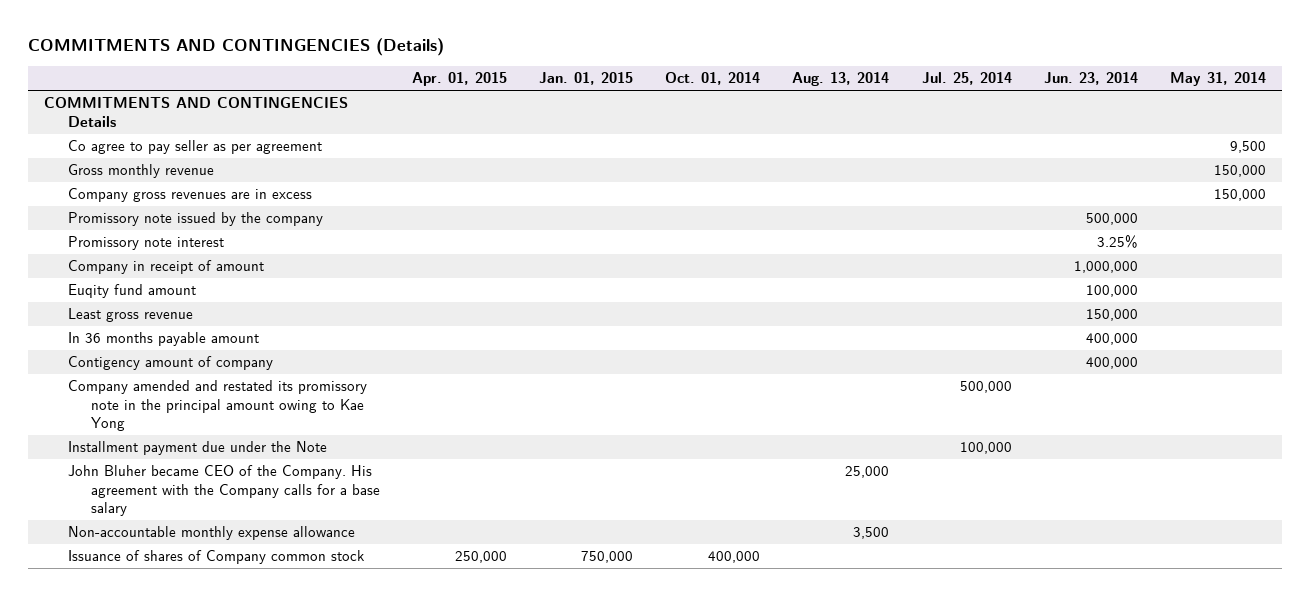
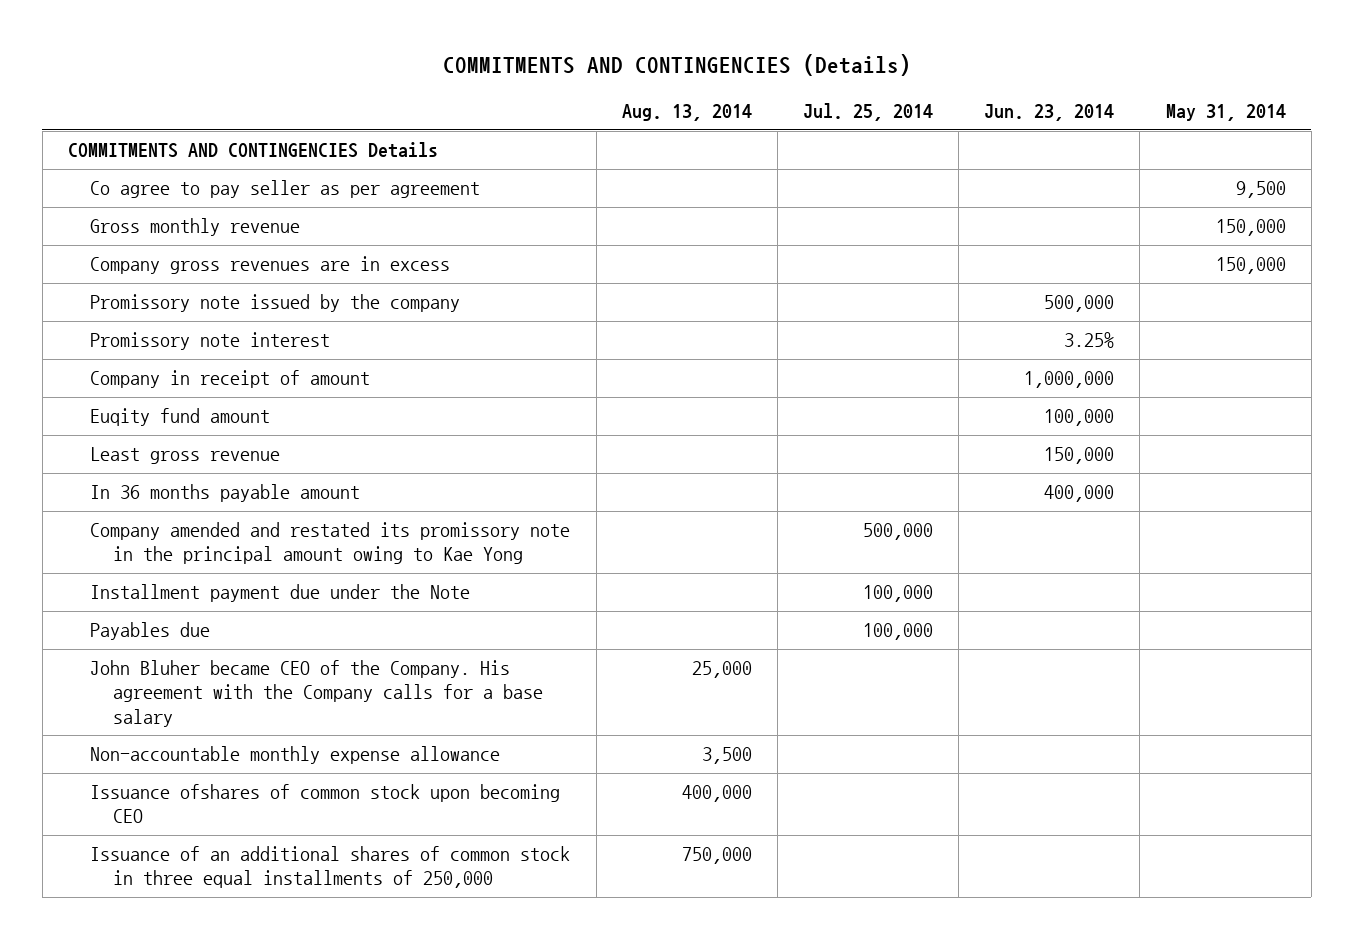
- | Apr. 01, 2015 | Jan. 01, 2015 | Oct. 01, 2014 | Aug. 13, 2014 | Jul. 25, 2014 | Jun. 23, 2014 | May 31, 2014
+ | Aug. 13, 2014 | Jul. 25, 2014 | Jun. 23, 2014 | May 31, 2014
- Contigency amount of company | | | | | | 400,000 |
+ Payables due | | 100,000 | |
- Issuance of shares of Company common stock | 250,000 | 750,000 | 400,000 | | | |
+ Issuance ofshares of common stock upon becoming CEO | 400,000 | | |
+ Issuance of an additional shares of common stock in three equal installments of 250,000 | 750,000 | | |

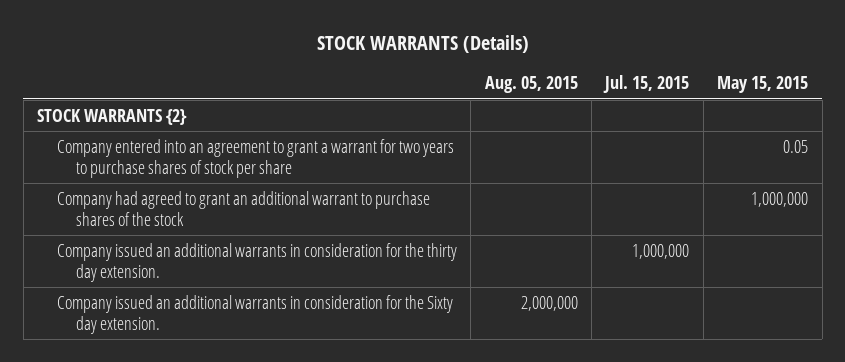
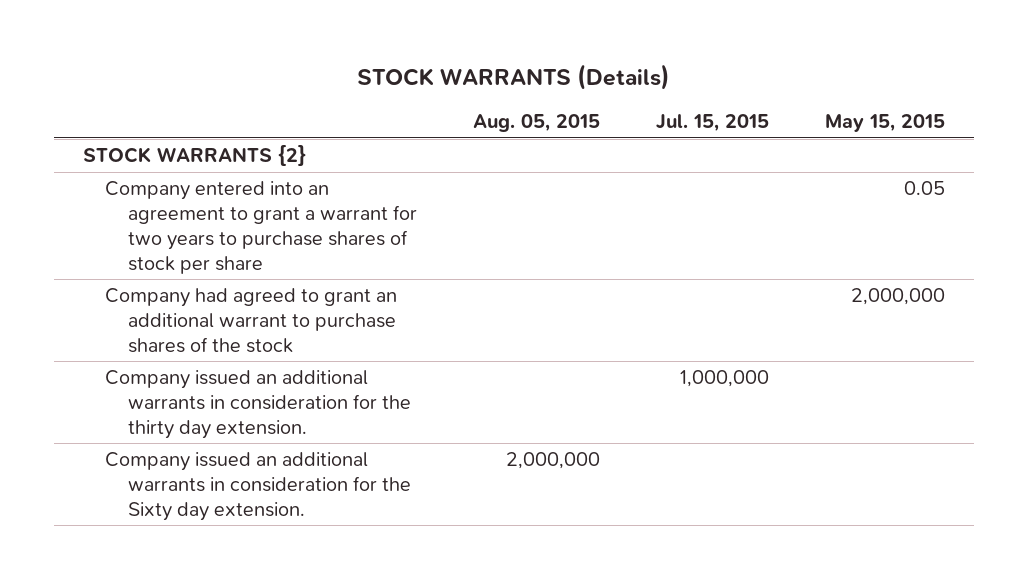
- Company had agreed to grant an additional warrant to purchase shares of the stock | | | 1,000,000
+ Company had agreed to grant an additional warrant to purchase shares of the stock | | | 2,000,000

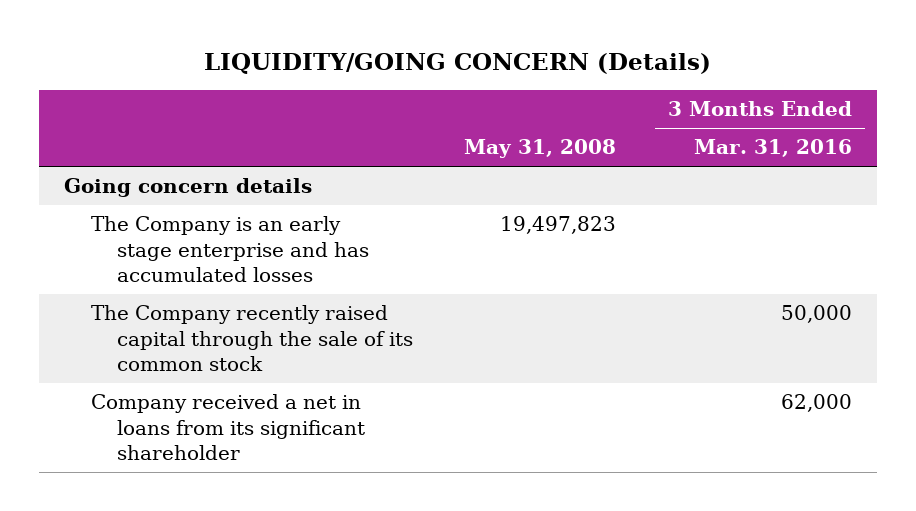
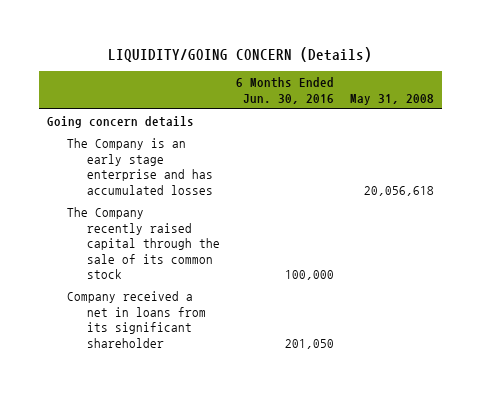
- | May 31, 2008 | 3 Months Ended Mar. 31, 2016
+ | 6 Months Ended Jun. 30, 2016 | May 31, 2008
- The Company is an early stage enterprise and has accumulated losses | 19,497,823 |
+ The Company is an early stage enterprise and has accumulated losses | | 20,056,618

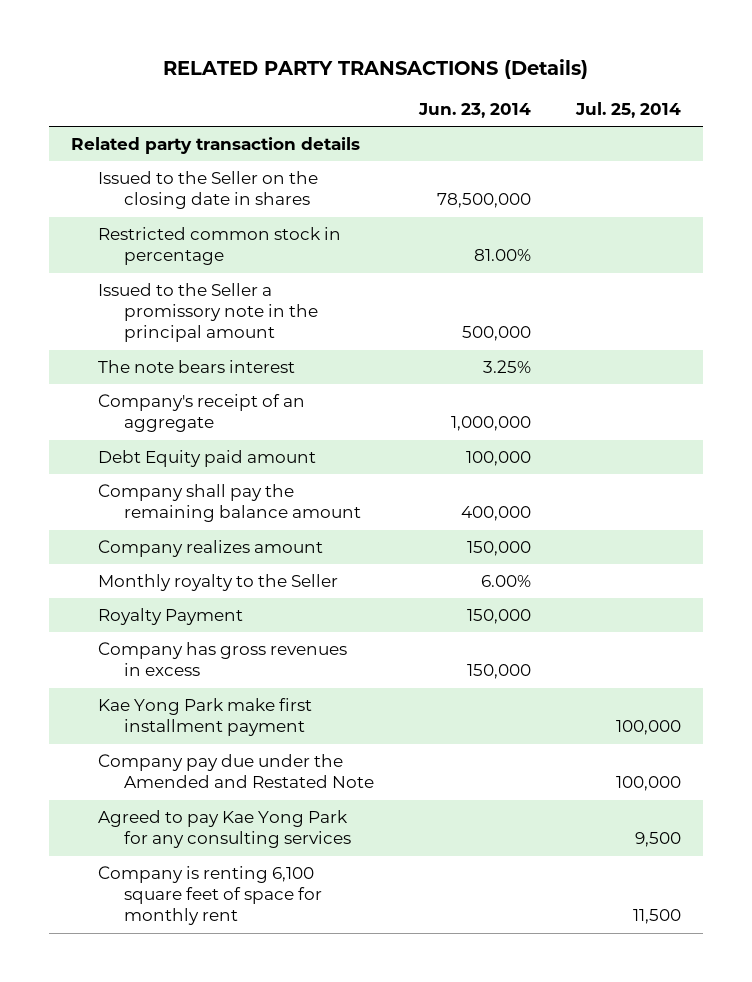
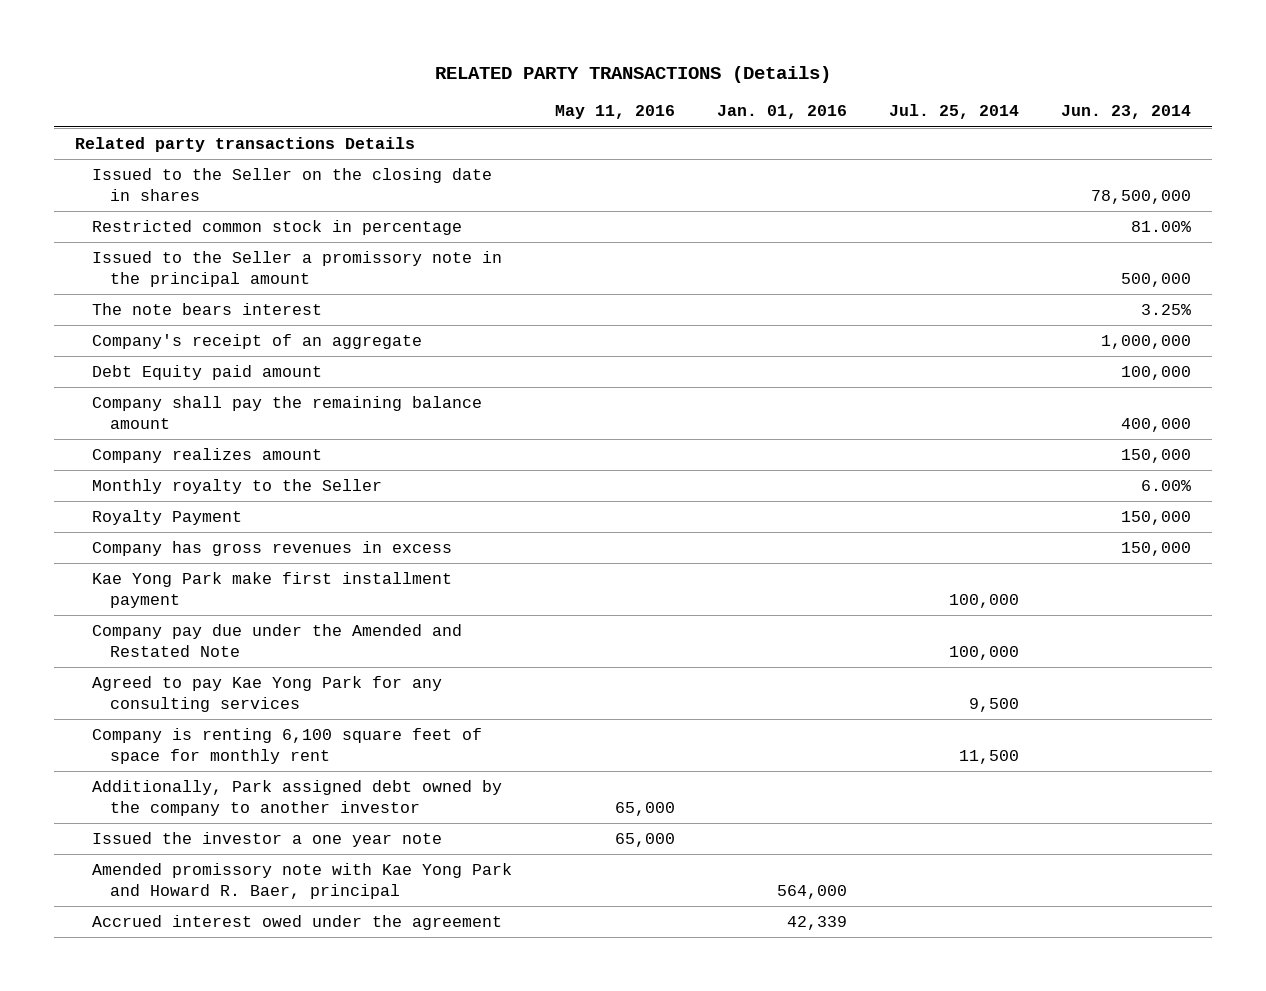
- | Jun. 23, 2014 | Jul. 25, 2014
+ | May 11, 2016 | Jan. 01, 2016 | Jul. 25, 2014 | Jun. 23, 2014
- Related party transaction details
+ Related party transactions Details
+ Additionally, Park assigned debt owned by the company to another investor | 65,000 | | |
+ Issued the investor a one year note | 65,000 | | |
+ Amended promissory note with Kae Yong Park and Howard R. Baer, principal | | 564,000 | |
+ Accrued interest owed under the agreement | | 42,339 | |

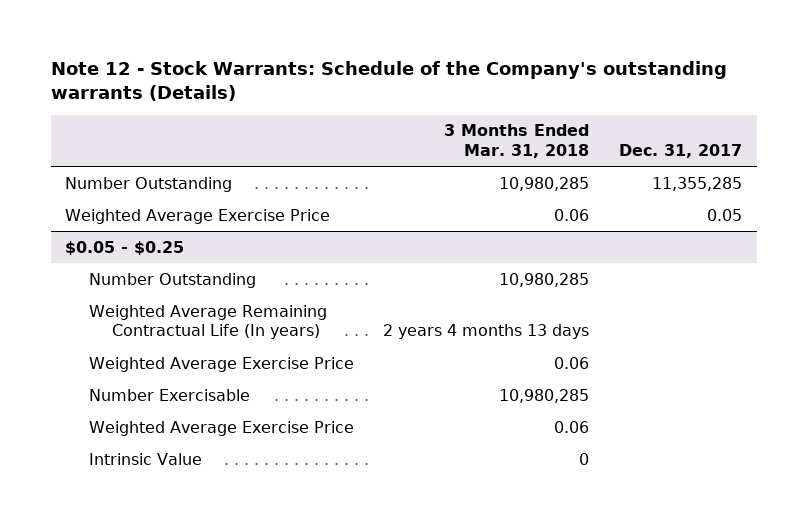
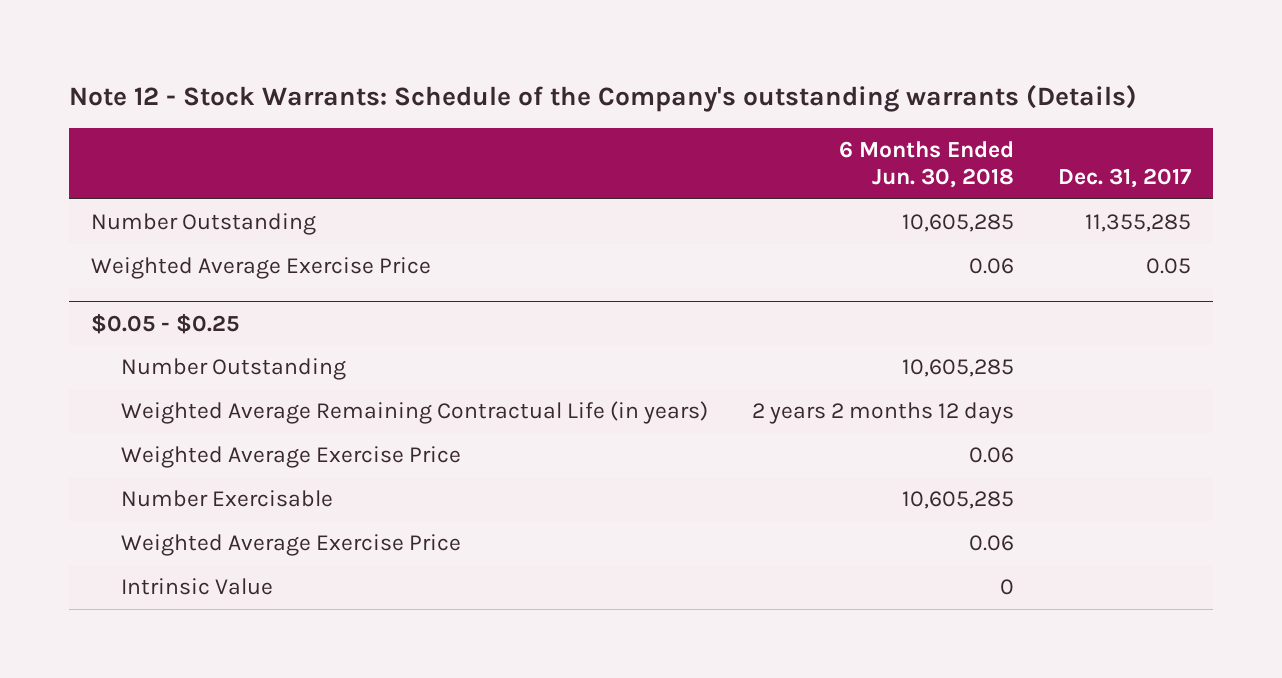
- | 3 Months Ended Mar. 31, 2018 | Dec. 31, 2017
+ | 6 Months Ended Jun. 30, 2018 | Dec. 31, 2017
@ $0.05 - $0.25
- Weighted Average Remaining Contractual Life (In years) | 2 years 4 months 13 days |
+ Weighted Average Remaining Contractual Life (in years) | 2 years 2 months 12 days |

